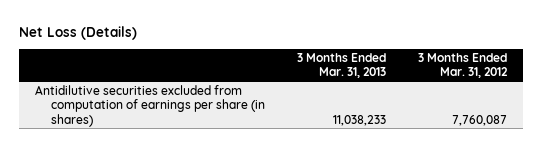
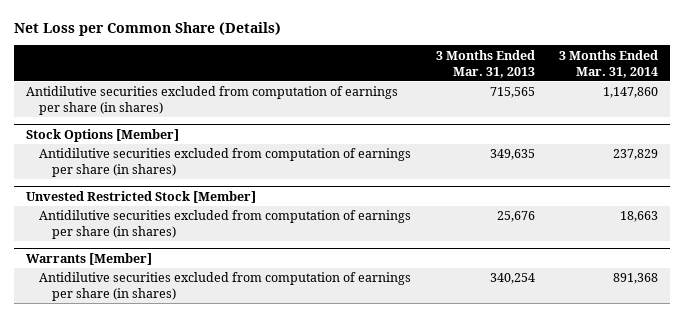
- Net Loss (Details)
+ Net Loss per Common Share (Details)
- | 3 Months Ended Mar. 31, 2013 | 3 Months Ended Mar. 31, 2012
+ | 3 Months Ended Mar. 31, 2013 | 3 Months Ended Mar. 31, 2014
- Antidilutive securities excluded from computation of earnings per share (in shares) | 11,038,233 | 7,760,087
+ Antidilutive securities excluded from computation of earnings per share (in shares) | 715,565 | 1,147,860
+ Stock Options [Member]
+ Antidilutive securities excluded from computation of earnings per share (in shares) | 349,635 | 237,829
+ Unvested Restricted Stock [Member]
+ Antidilutive securities excluded from computation of earnings per share (in shares) | 25,676 | 18,663
+ Warrants [Member]
+ Antidilutive securities excluded from computation of earnings per share (in shares) | 340,254 | 891,368

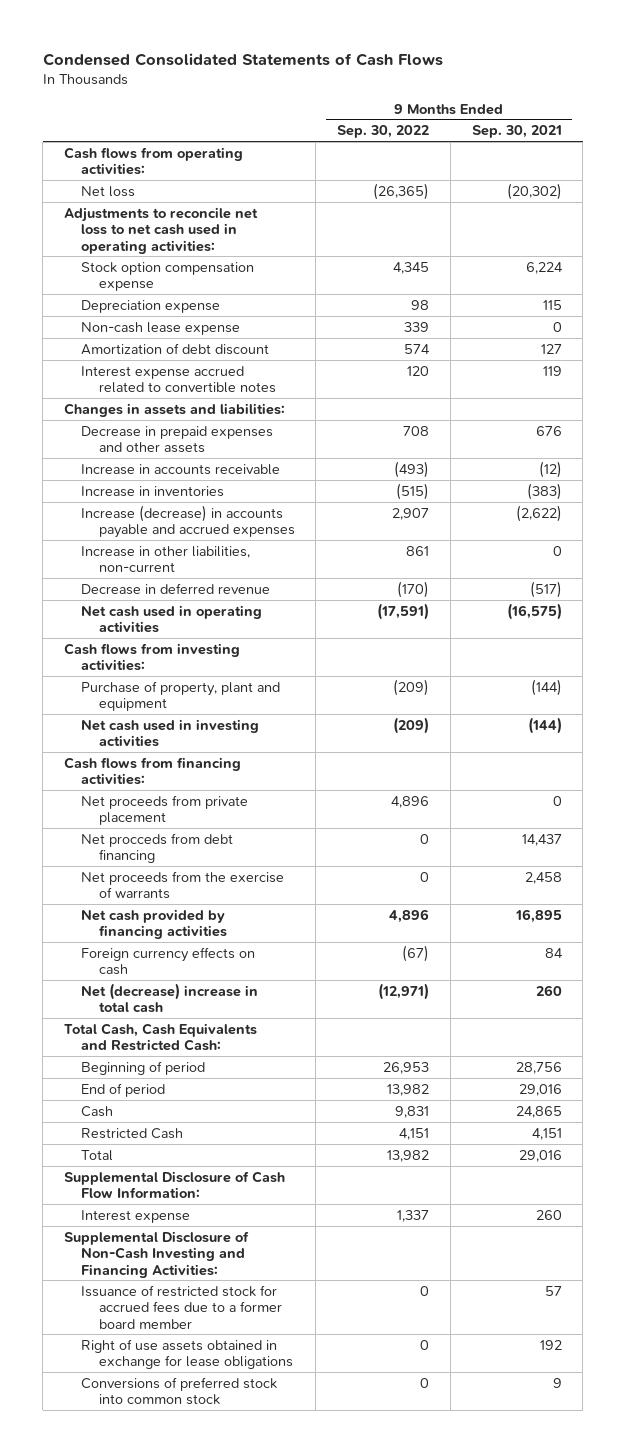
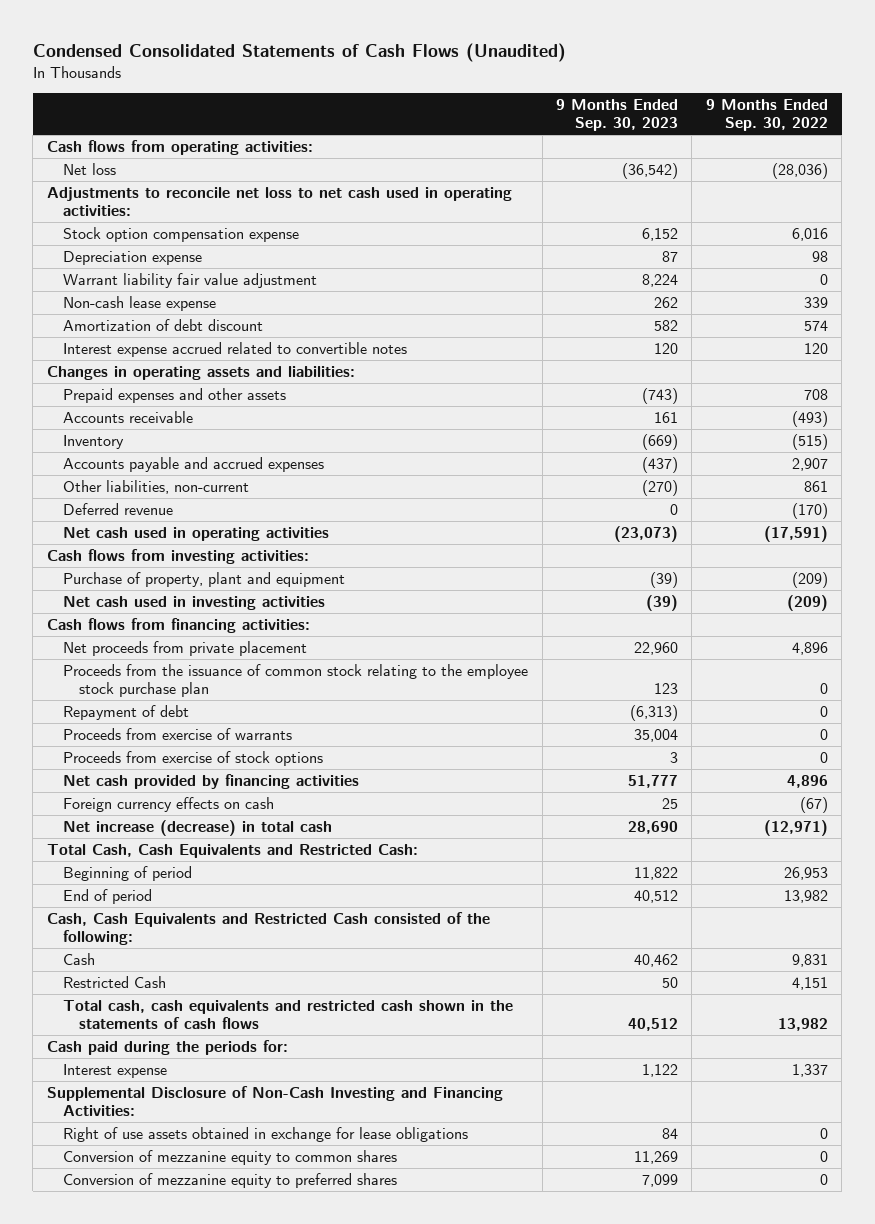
- Condensed Consolidated Statements of Cash Flows
+ Condensed Consolidated Statements of Cash Flows (Unaudited)
- | 9 Months Ended Sep. 30, 2022 | 9 Months Ended Sep. 30, 2021
+ | 9 Months Ended Sep. 30, 2023 | 9 Months Ended Sep. 30, 2022
- Net loss | (26,365) | (20,302)
+ Net loss | (36,542) | (28,036)
- Stock option compensation expense | 4,345 | 6,224
+ Stock option compensation expense | 6,152 | 6,016
+ Warrant liability fair value adjustment | 8,224 | 0
- Changes in assets and liabilities:
- Decrease in prepaid expenses and other assets | 708 | 676
- Increase in accounts receivable | (493) | (12)
- Increase in inventories | (515) | (383)
- Increase (decrease) in accounts payable and accrued expenses | 2,907 | (2,622)
- Increase in other liabilities, non-current | 861 | 0
- Decrease in deferred revenue | (170) | (517)
+ Changes in operating assets and liabilities:
+ Prepaid expenses and other assets | (743) | 708
+ Accounts receivable | 161 | (493)
+ Inventory | (669) | (515)
+ Accounts payable and accrued expenses | (437) | 2,907
+ Other liabilities, non-current | (270) | 861
+ Deferred revenue | 0 | (170)
- Net procceds from debt financing | 0 | 14,437
- Net proceeds from the exercise of warrants | 0 | 2,458
+ Proceeds from the issuance of common stock relating to the employee stock purchase plan | 123 | 0
+ Repayment of debt | (6,313) | 0
+ Proceeds from exercise of warrants | 35,004 | 0
+ Proceeds from exercise of stock options | 3 | 0
- Net (decrease) increase in total cash | (12,971) | 260
+ Net increase (decrease) in total cash | 28,690 | (12,971)
+ Cash, Cash Equivalents and Restricted Cash consisted of the following:
- Total | 13,982 | 29,016
- Supplemental Disclosure of Cash Flow Information:
+ Total cash, cash equivalents and restricted cash shown in the statements of cash flows | 40,512 | 13,982
+ Cash paid during the periods for:
- Issuance of restricted stock for accrued fees due to a former board member | 0 | 57
- Conversions of preferred stock into common stock | 0 | 9
+ Conversion of mezzanine equity to common shares | 11,269 | 0
+ Conversion of mezzanine equity to preferred shares | 7,099 | 0

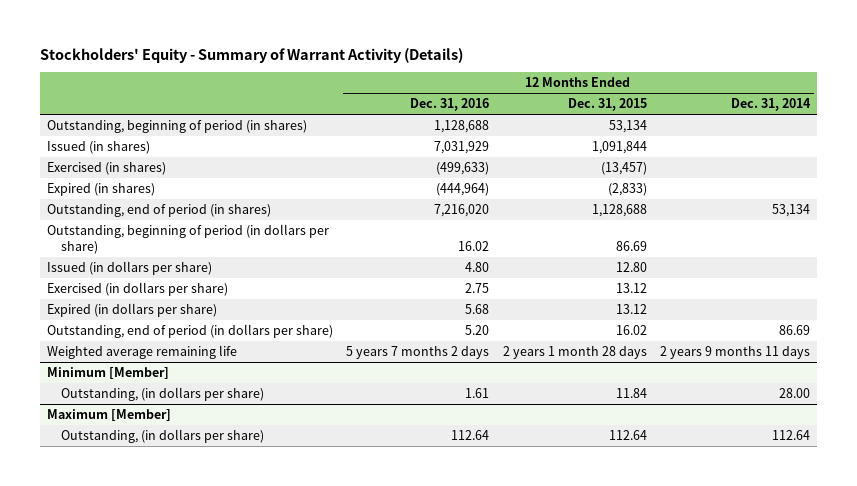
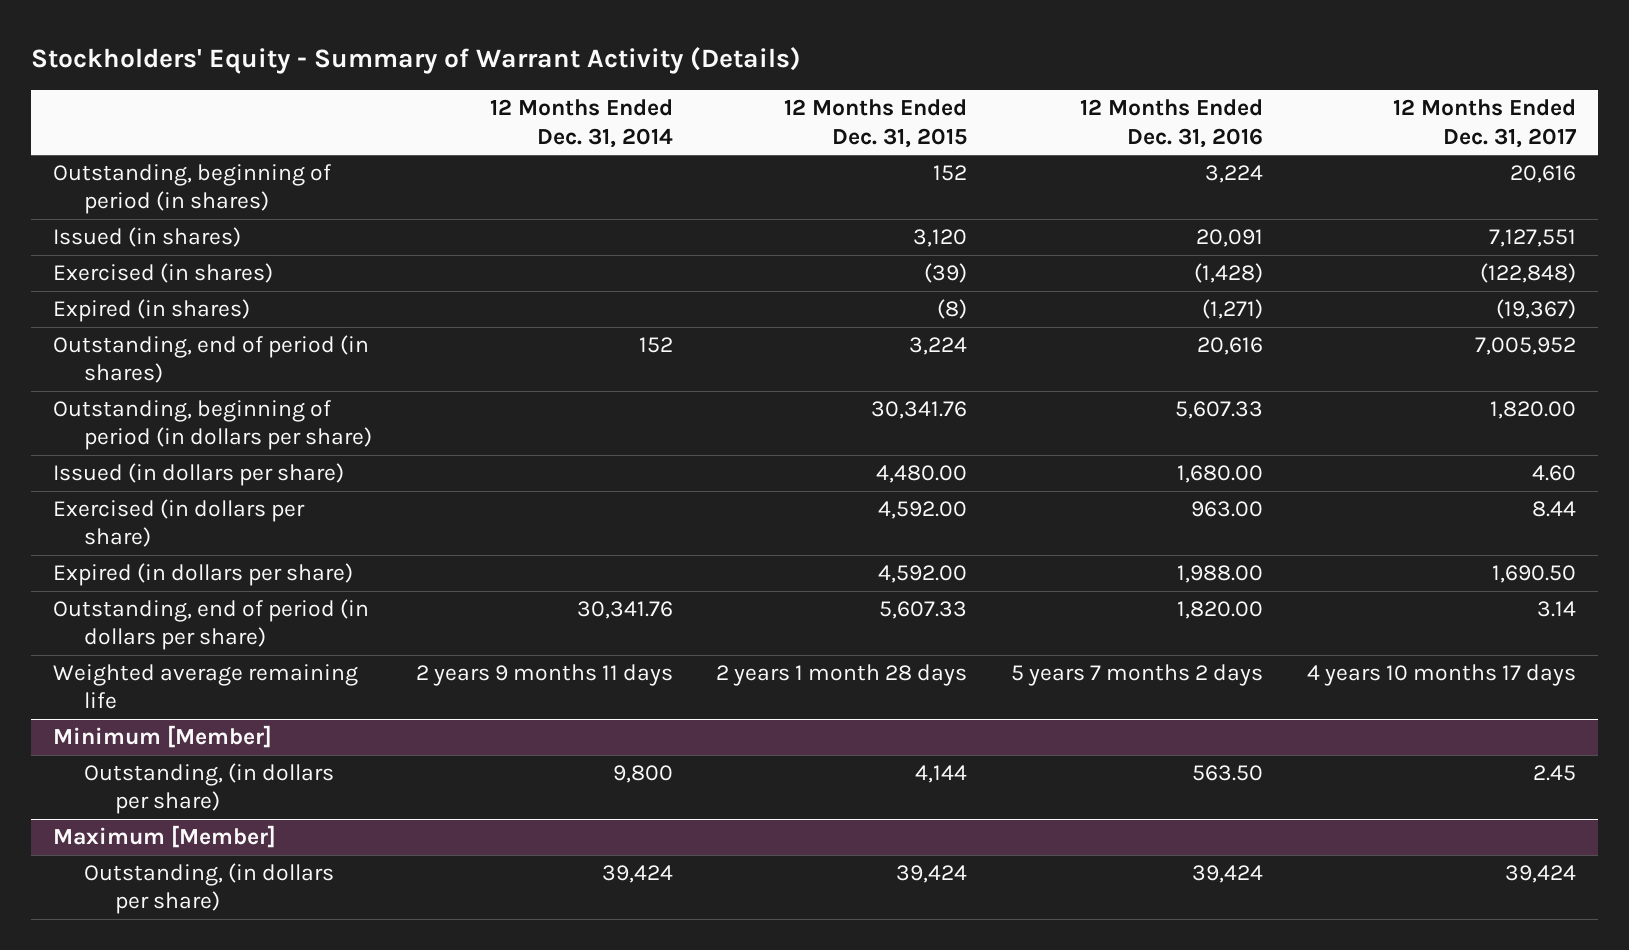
- | 12 Months Ended Dec. 31, 2016 | 12 Months Ended Dec. 31, 2015 | 12 Months Ended Dec. 31, 2014
+ | 12 Months Ended Dec. 31, 2014 | 12 Months Ended Dec. 31, 2015 | 12 Months Ended Dec. 31, 2016 | 12 Months Ended Dec. 31, 2017
- Outstanding, beginning of period (in shares) | 1,128,688 | 53,134 |
- Issued (in shares) | 7,031,929 | 1,091,844 |
- Exercised (in shares) | (499,633) | (13,457) |
- Expired (in shares) | (444,964) | (2,833) |
- Outstanding, end of period (in shares) | 7,216,020 | 1,128,688 | 53,134
- Outstanding, beginning of period (in dollars per share) | 16.02 | 86.69 |
- Issued (in dollars per share) | 4.80 | 12.80 |
- Exercised (in dollars per share) | 2.75 | 13.12 |
- Expired (in dollars per share) | 5.68 | 13.12 |
- Outstanding, end of period (in dollars per share) | 5.20 | 16.02 | 86.69
+ Outstanding, beginning of period (in shares) | | 152 | 3,224 | 20,616
+ Issued (in shares) | | 3,120 | 20,091 | 7,127,551
+ Exercised (in shares) | | (39) | (1,428) | (122,848)
+ Expired (in shares) | | (8) | (1,271) | (19,367)
+ Outstanding, end of period (in shares) | 152 | 3,224 | 20,616 | 7,005,952
+ Outstanding, beginning of period (in dollars per share) | | 30,341.76 | 5,607.33 | 1,820.00
+ Issued (in dollars per share) | | 4,480.00 | 1,680.00 | 4.60
+ Exercised (in dollars per share) | | 4,592.00 | 963.00 | 8.44
+ Expired (in dollars per share) | | 4,592.00 | 1,988.00 | 1,690.50
+ Outstanding, end of period (in dollars per share) | 30,341.76 | 5,607.33 | 1,820.00 | 3.14
@ Minimum [Member]
- Outstanding, (in dollars per share) | 1.61 | 11.84 | 28.00
+ Outstanding, (in dollars per share) | 9,800 | 4,144 | 563.50 | 2.45
@ Maximum [Member]
- Outstanding, (in dollars per share) | 112.64 | 112.64 | 112.64
+ Outstanding, (in dollars per share) | 39,424 | 39,424 | 39,424 | 39,424

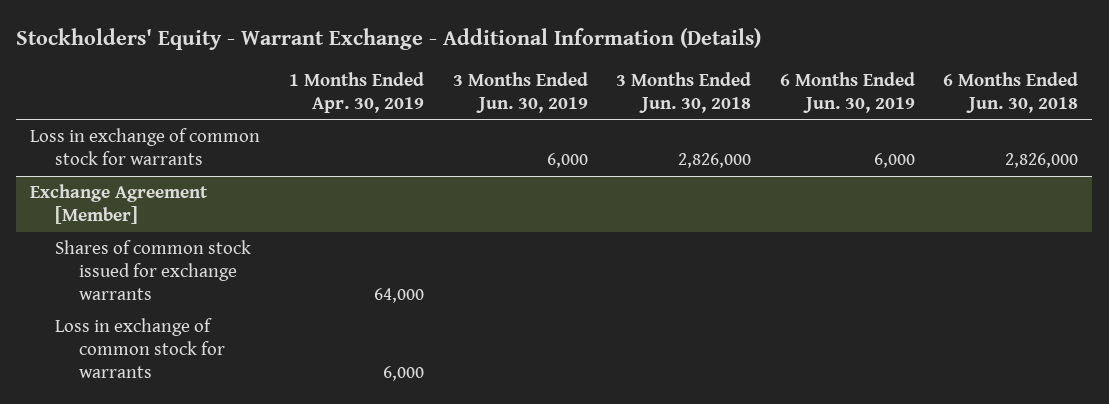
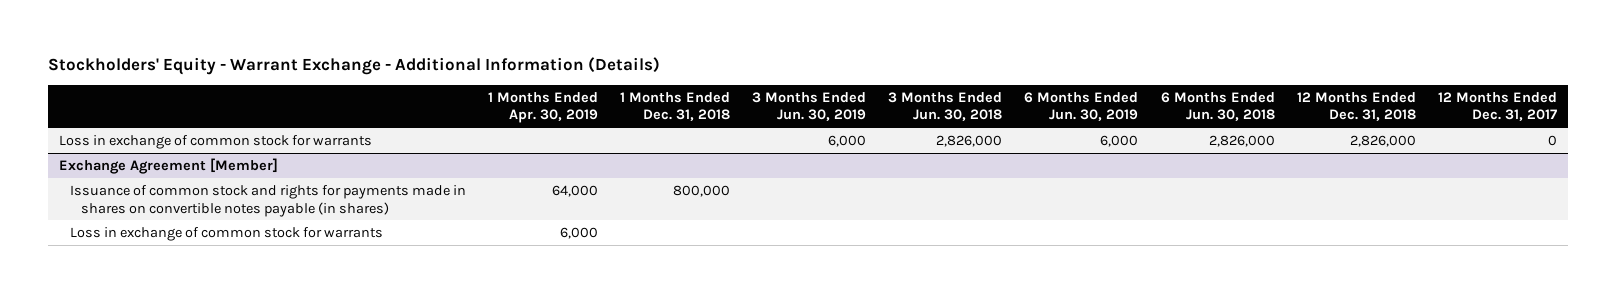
- | 1 Months Ended Apr. 30, 2019 | 3 Months Ended Jun. 30, 2019 | 3 Months Ended Jun. 30, 2018 | 6 Months Ended Jun. 30, 2019 | 6 Months Ended Jun. 30, 2018
+ | 1 Months Ended Apr. 30, 2019 | 1 Months Ended Dec. 31, 2018 | 3 Months Ended Jun. 30, 2019 | 3 Months Ended Jun. 30, 2018 | 6 Months Ended Jun. 30, 2019 | 6 Months Ended Jun. 30, 2018 | 12 Months Ended Dec. 31, 2018 | 12 Months Ended Dec. 31, 2017
@ Exchange Agreement [Member]
- Shares of common stock issued for exchange warrants | 64,000 | | | |
+ Issuance of common stock and rights for payments made in shares on convertible notes payable (in shares) | 64,000 | 800,000 | | | | | |

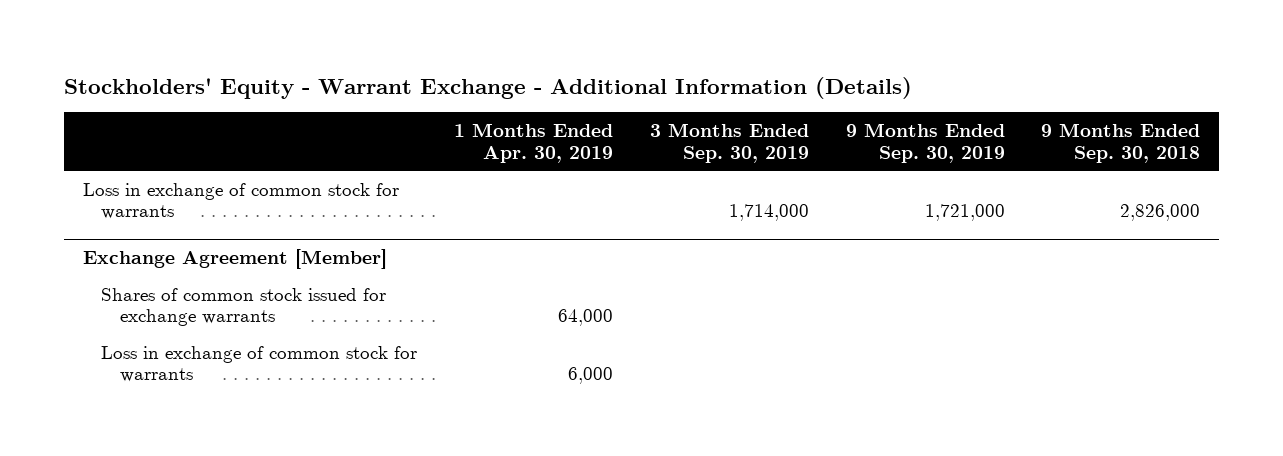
- | 1 Months Ended Apr. 30, 2019 | 1 Months Ended Dec. 31, 2018 | 3 Months Ended Jun. 30, 2019 | 3 Months Ended Jun. 30, 2018 | 6 Months Ended Jun. 30, 2019 | 6 Months Ended Jun. 30, 2018 | 12 Months Ended Dec. 31, 2018 | 12 Months Ended Dec. 31, 2017
+ | 1 Months Ended Apr. 30, 2019 | 3 Months Ended Sep. 30, 2019 | 9 Months Ended Sep. 30, 2019 | 9 Months Ended Sep. 30, 2018
@ Exchange Agreement [Member]
- Issuance of common stock and rights for payments made in shares on convertible notes payable (in shares) | 64,000 | 800,000 | | | | | |
+ Shares of common stock issued for exchange warrants | 64,000 | | |

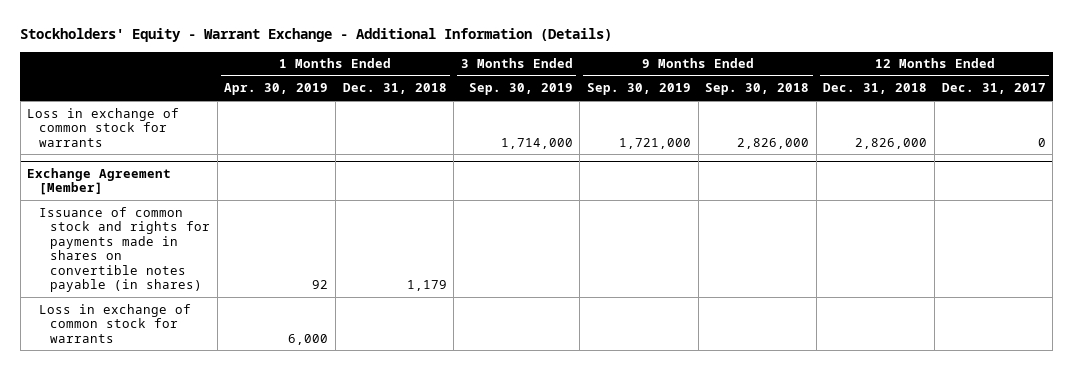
- | 1 Months Ended Apr. 30, 2019 | 3 Months Ended Sep. 30, 2019 | 9 Months Ended Sep. 30, 2019 | 9 Months Ended Sep. 30, 2018
+ | 1 Months Ended Apr. 30, 2019 | 1 Months Ended Dec. 31, 2018 | 3 Months Ended Sep. 30, 2019 | 9 Months Ended Sep. 30, 2019 | 9 Months Ended Sep. 30, 2018 | 12 Months Ended Dec. 31, 2018 | 12 Months Ended Dec. 31, 2017
@ Exchange Agreement [Member]
- Shares of common stock issued for exchange warrants | 64,000 | | |
+ Issuance of common stock and rights for payments made in shares on convertible notes payable (in shares) | 92 | 1,179 | | | | |

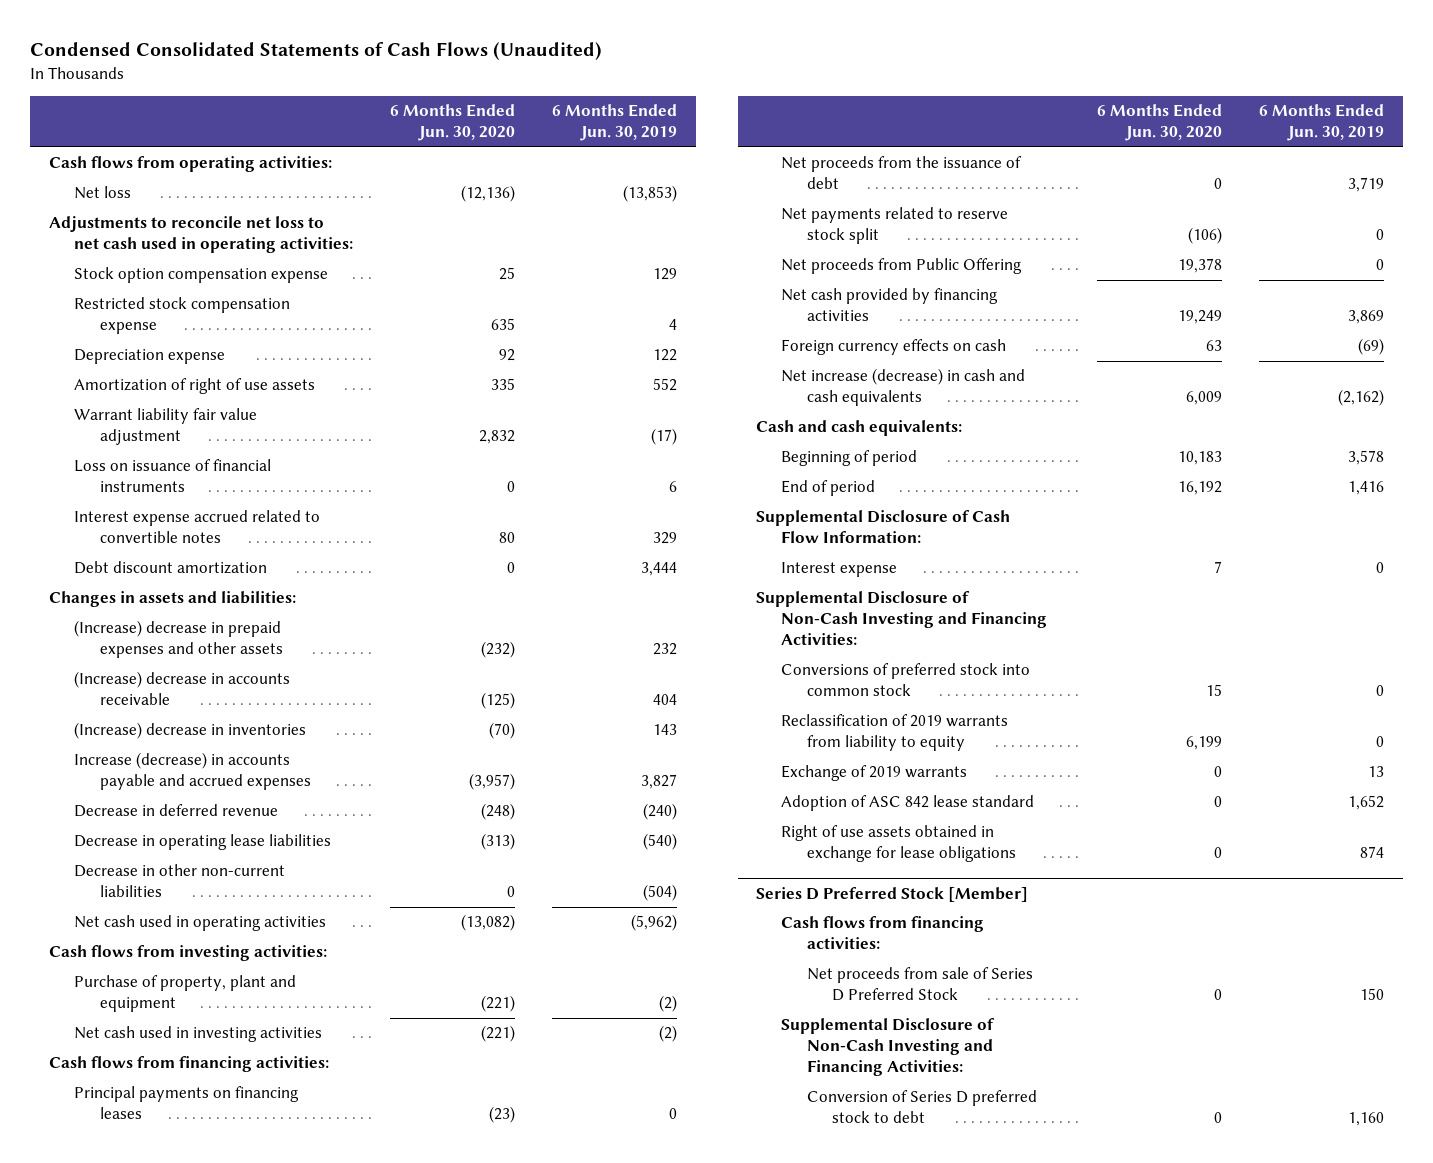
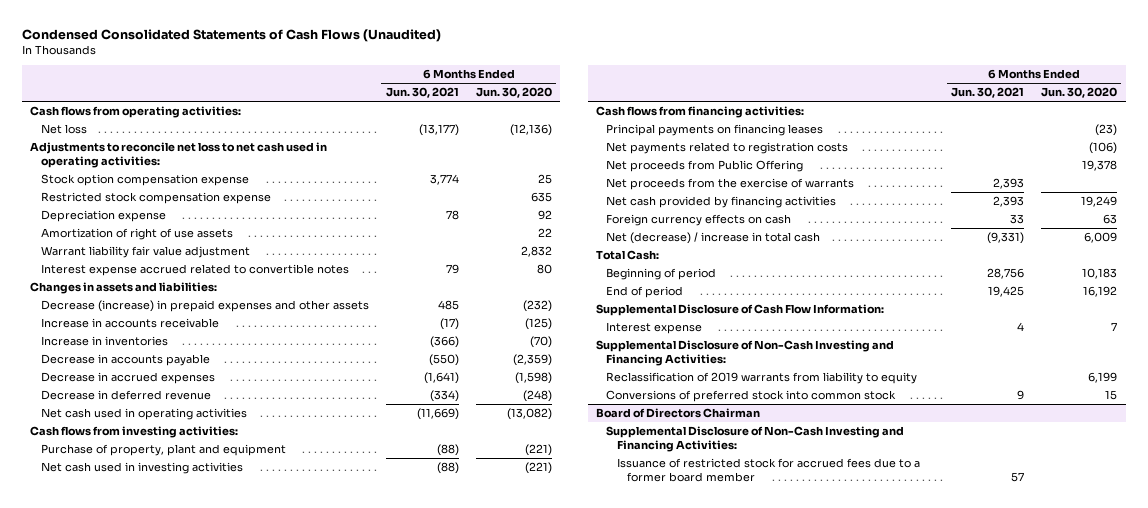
- | 6 Months Ended Jun. 30, 2020 | 6 Months Ended Jun. 30, 2019
+ | 6 Months Ended Jun. 30, 2021 | 6 Months Ended Jun. 30, 2020
- Amortization of right of use assets | 335 | 552
+ Amortization of right of use assets | | 22
- Loss on issuance of financial instruments | 0 | 6
- Debt discount amortization | 0 | 3,444
- (Increase) decrease in prepaid expenses and other assets | (232) | 232
- (Increase) decrease in accounts receivable | (125) | 404
- (Increase) decrease in inventories | (70) | 143
- Increase (decrease) in accounts payable and accrued expenses | (3,957) | 3,827
+ Decrease (increase) in prepaid expenses and other assets | 485 | (232)
+ Increase in accounts receivable | (17) | (125)
+ Increase in inventories | (366) | (70)
+ Decrease in accounts payable | (550) | (2,359)
+ Decrease in accrued expenses | (1,641) | (1,598)
- Decrease in operating lease liabilities | (313) | (540)
- Decrease in other non-current liabilities | 0 | (504)
- Net proceeds from the issuance of debt | 0 | 3,719
- Net payments related to reserve stock split | (106) | 0
+ Net payments related to registration costs | | (106)
+ Net proceeds from the exercise of warrants | 2,393 |
- Net increase (decrease) in cash and cash equivalents | 6,009 | (2,162)
- Cash and cash equivalents:
+ Net (decrease) / increase in total cash | (9,331) | 6,009
+ Total Cash:
- Exchange of 2019 warrants | 0 | 13
- Adoption of ASC 842 lease standard | 0 | 1,652
- Right of use assets obtained in exchange for lease obligations | 0 | 874
- Series D Preferred Stock [Member]
- Cash flows from financing activities:
- Net proceeds from sale of Series D Preferred Stock | 0 | 150
moved down: Conversions of preferred stock into common stock | 9 | 15
+ Board of Directors Chairman
- Conversion of Series D preferred stock to debt | 0 | 1,160
+ Issuance of restricted stock for accrued fees due to a former board member | 57 |

